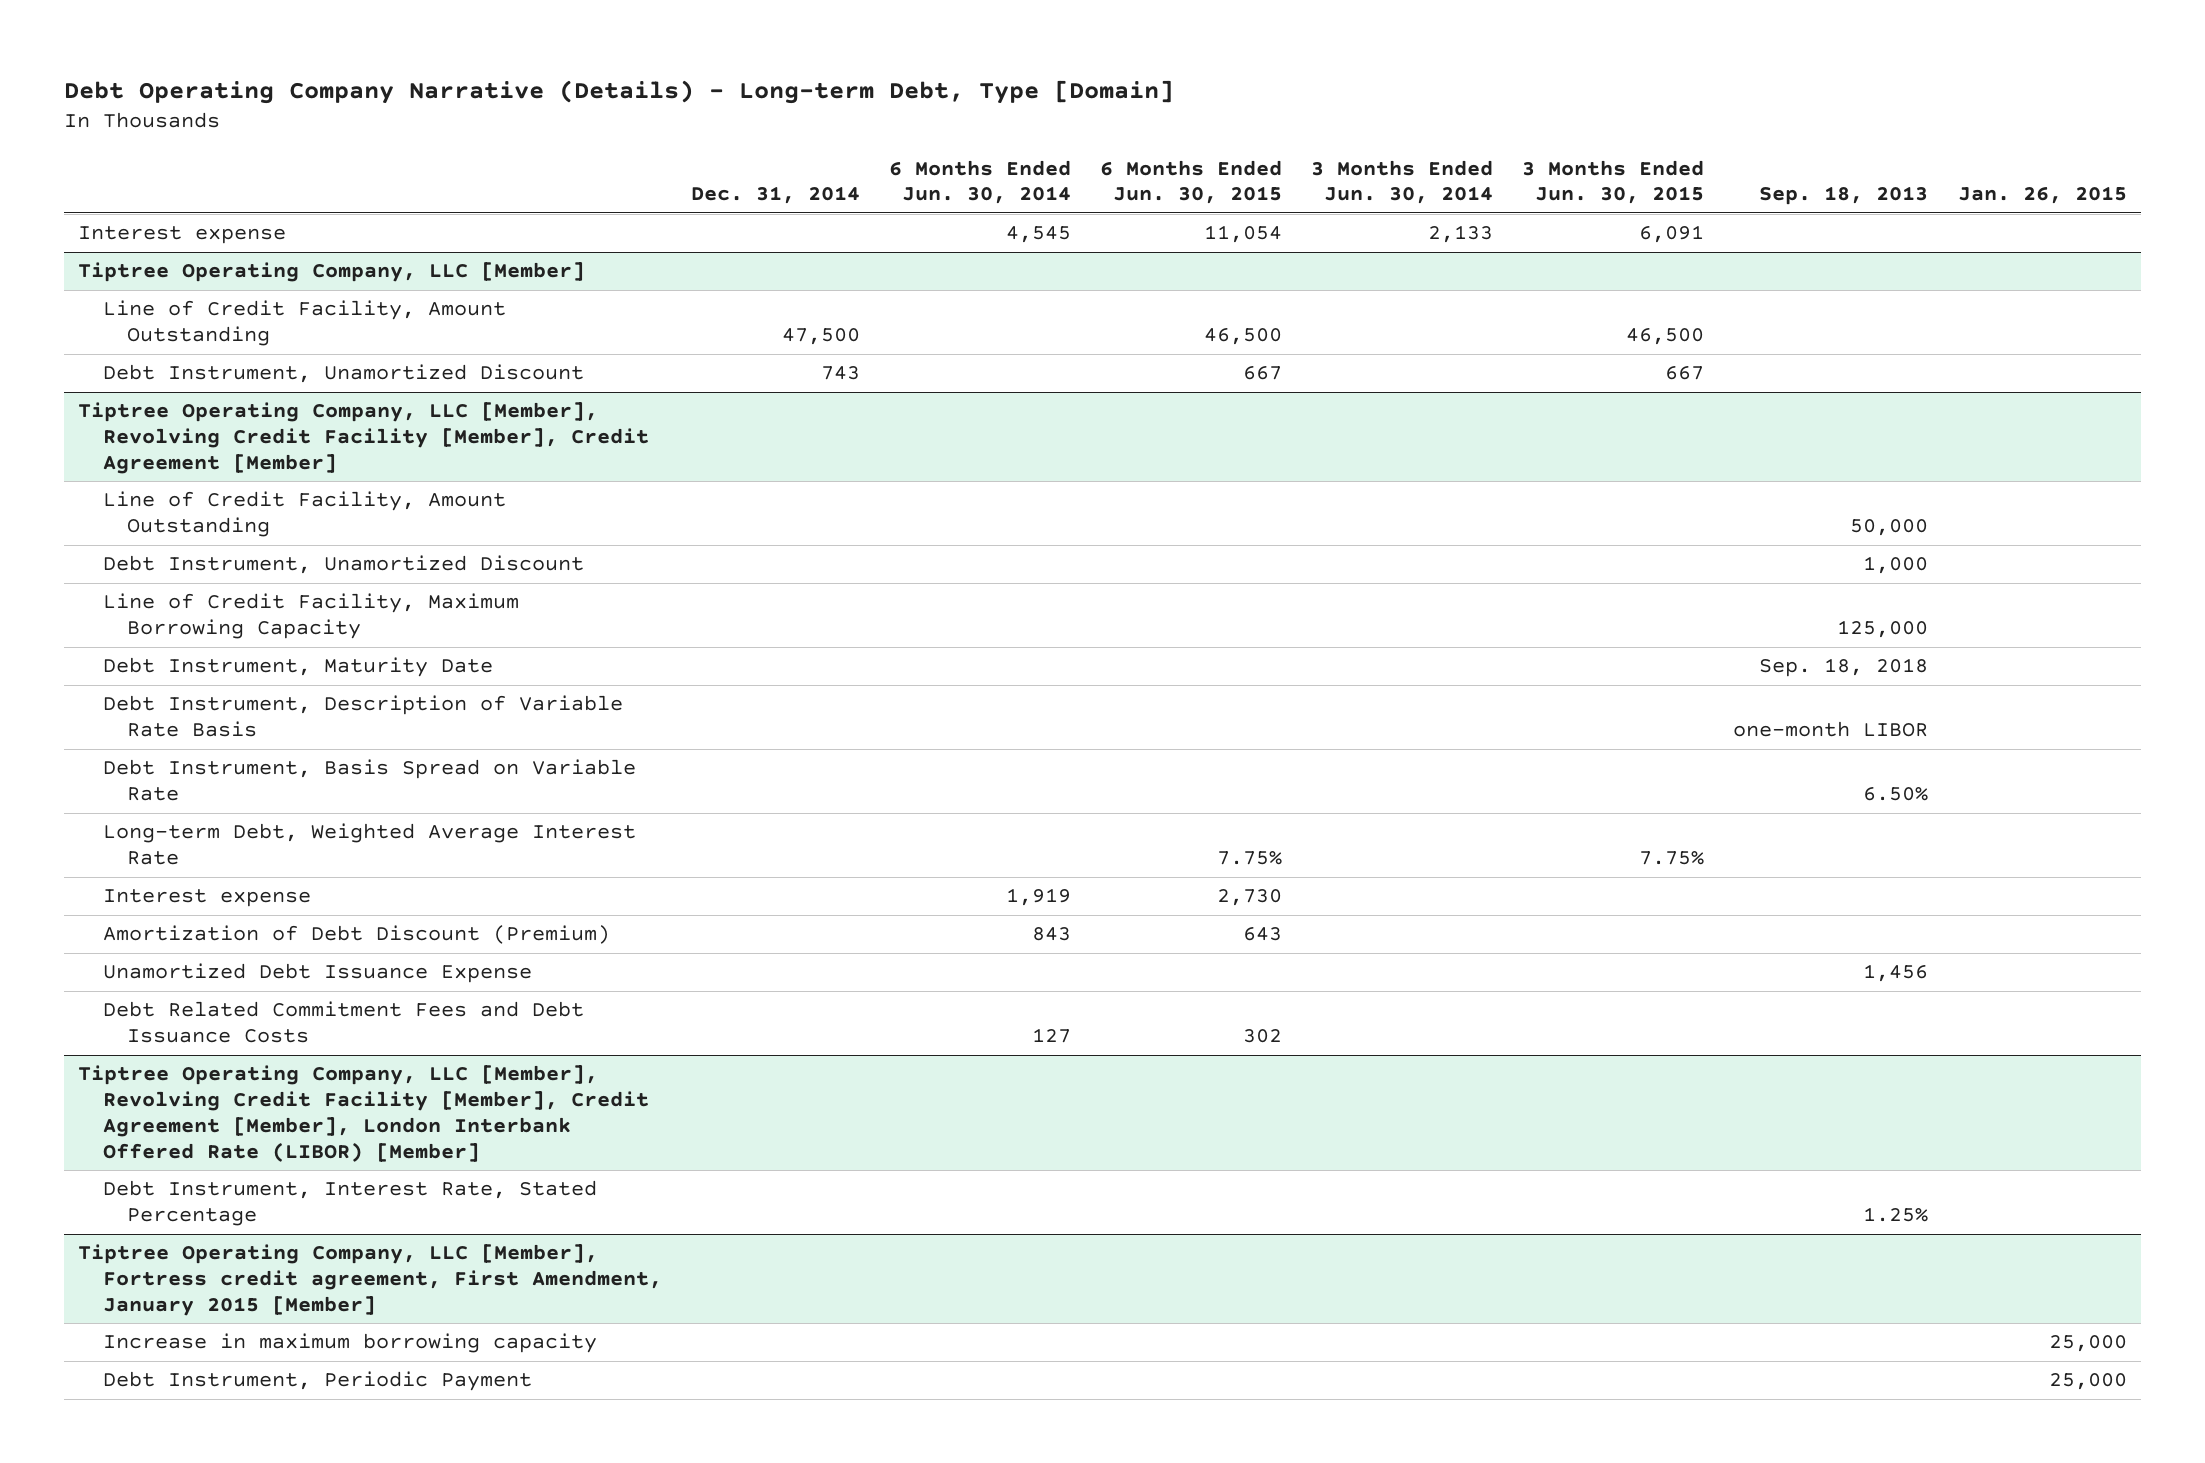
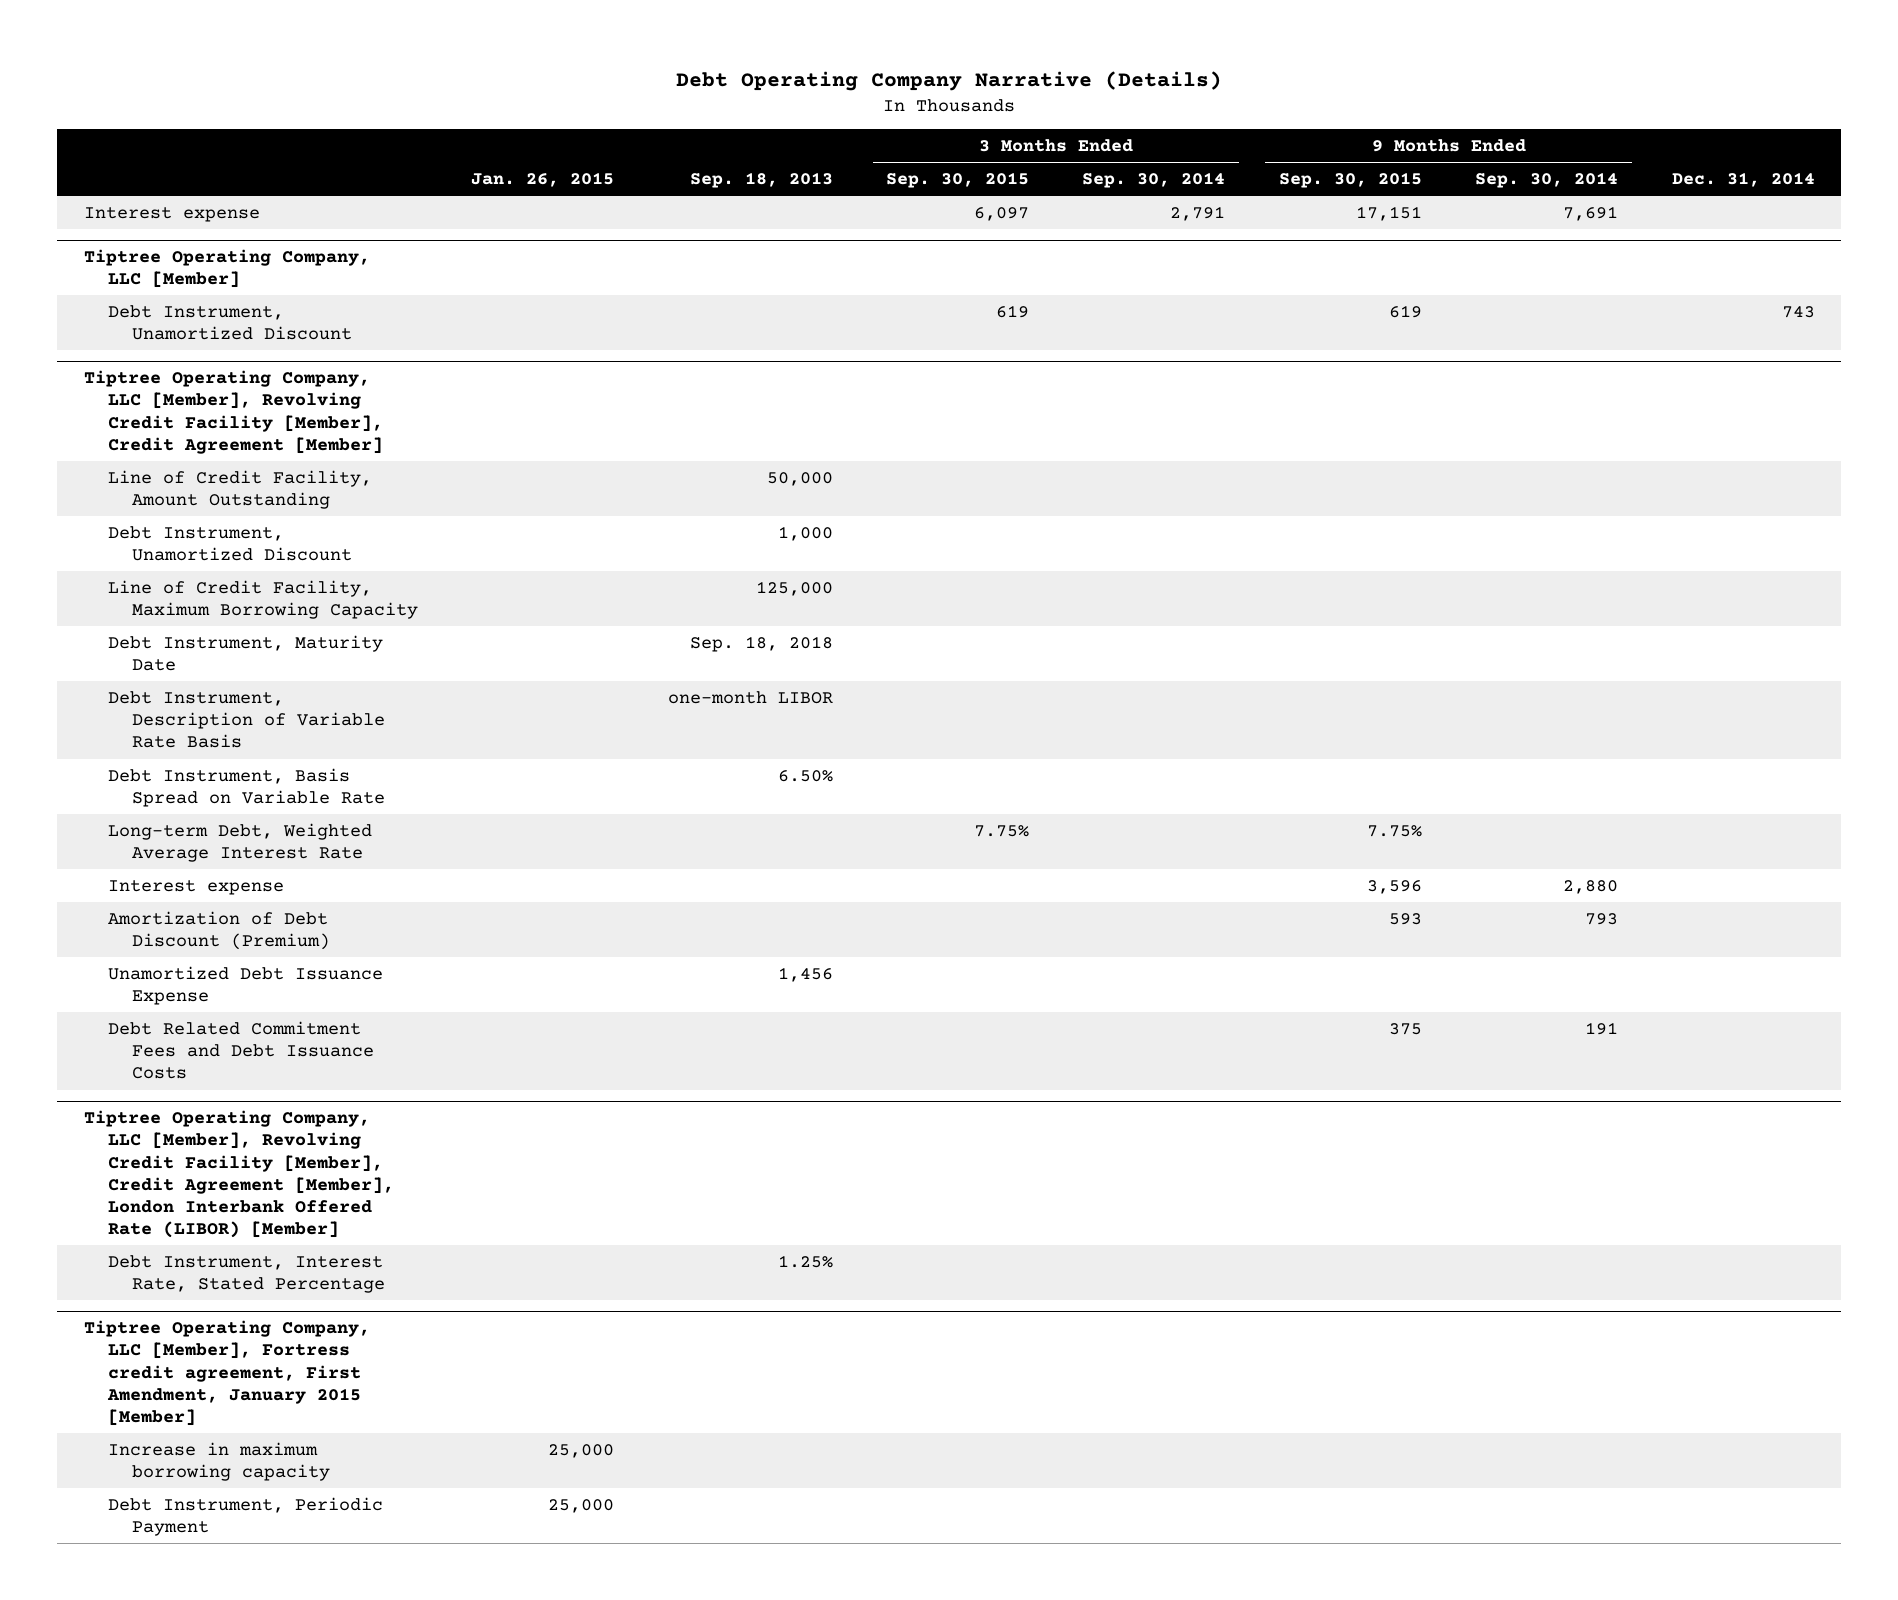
- Debt Operating Company Narrative (Details) - Long-term Debt, Type [Domain]
+ Debt Operating Company Narrative (Details)
- | Dec. 31, 2014 | 6 Months Ended Jun. 30, 2014 | 6 Months Ended Jun. 30, 2015 | 3 Months Ended Jun. 30, 2014 | 3 Months Ended Jun. 30, 2015 | Sep. 18, 2013 | Jan. 26, 2015
+ | Jan. 26, 2015 | Sep. 18, 2013 | 3 Months Ended Sep. 30, 2015 | 3 Months Ended Sep. 30, 2014 | 9 Months Ended Sep. 30, 2015 | 9 Months Ended Sep. 30, 2014 | Dec. 31, 2014
@ Tiptree Operating Company, LLC [Member]
- Line of Credit Facility, Amount Outstanding | 47,500 | | 46,500 | | 46,500 | |

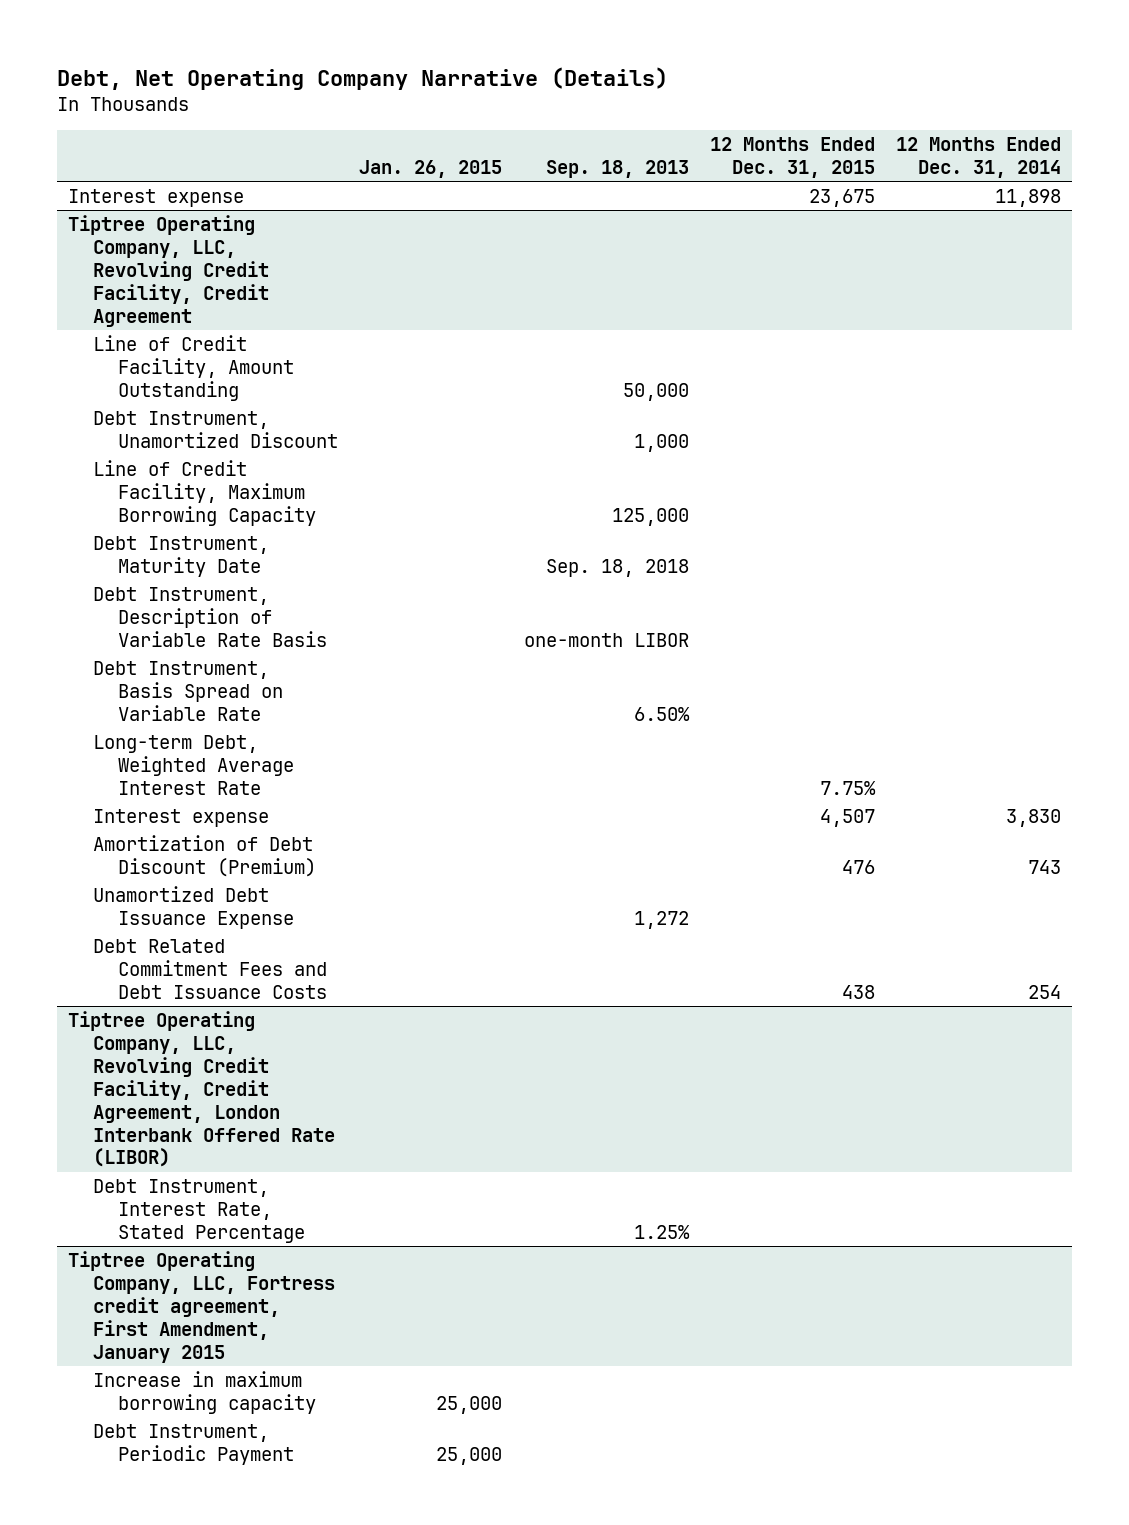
- Debt Operating Company Narrative (Details)
+ Debt, Net Operating Company Narrative (Details)
- | Jan. 26, 2015 | Sep. 18, 2013 | 3 Months Ended Sep. 30, 2015 | 3 Months Ended Sep. 30, 2014 | 9 Months Ended Sep. 30, 2015 | 9 Months Ended Sep. 30, 2014 | Dec. 31, 2014
+ | Jan. 26, 2015 | Sep. 18, 2013 | 12 Months Ended Dec. 31, 2015 | 12 Months Ended Dec. 31, 2014
- Tiptree Operating Company, LLC [Member]
- Debt Instrument, Unamortized Discount | | | 619 | | 619 | | 743
- Tiptree Operating Company, LLC [Member], Revolving Credit Facility [Member], Credit Agreement [Member]
+ Tiptree Operating Company, LLC, Revolving Credit Facility, Credit Agreement
- Unamortized Debt Issuance Expense | | 1,456 | | | | |
+ Unamortized Debt Issuance Expense | | 1,272 | |
- Tiptree Operating Company, LLC [Member], Revolving Credit Facility [Member], Credit Agreement [Member], London Interbank Offered Rate (LIBOR) [Member]
+ Tiptree Operating Company, LLC, Revolving Credit Facility, Credit Agreement, London Interbank Offered Rate (LIBOR)
- Tiptree Operating Company, LLC [Member], Fortress credit agreement, First Amendment, January 2015 [Member]
+ Tiptree Operating Company, LLC, Fortress credit agreement, First Amendment, January 2015

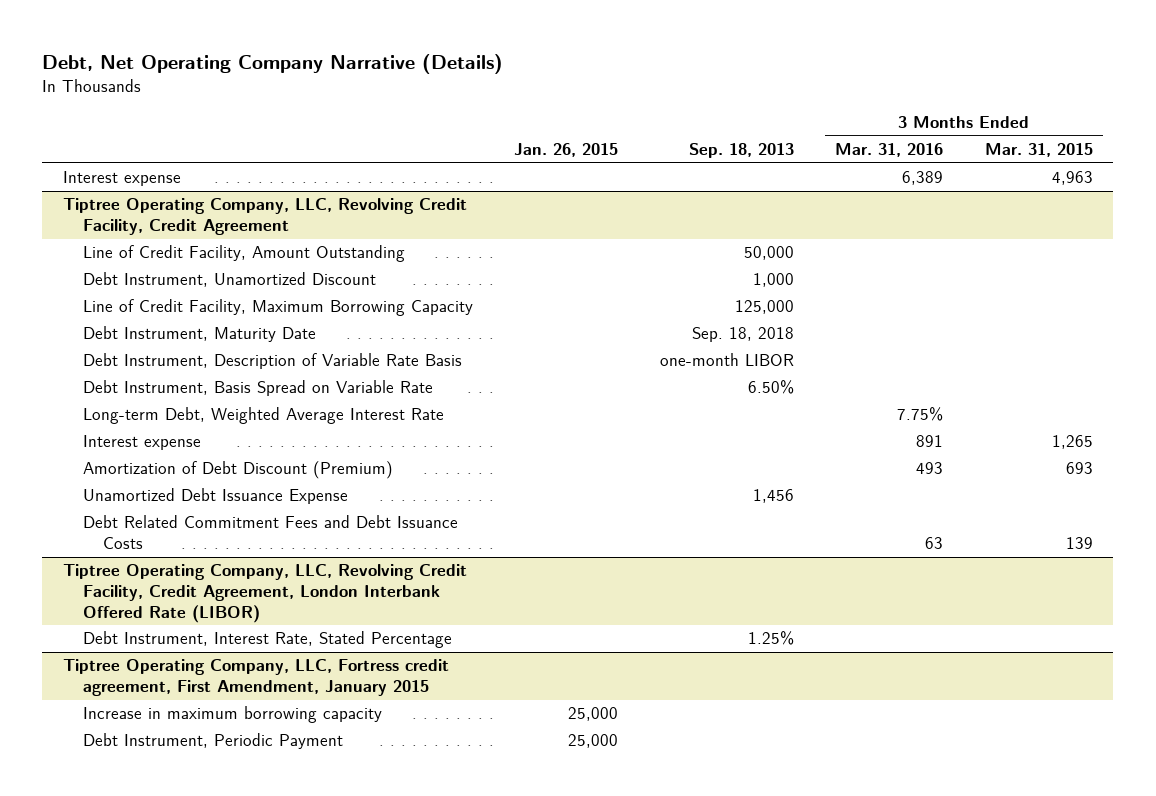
- | Jan. 26, 2015 | Sep. 18, 2013 | 12 Months Ended Dec. 31, 2015 | 12 Months Ended Dec. 31, 2014
+ | Jan. 26, 2015 | Sep. 18, 2013 | 3 Months Ended Mar. 31, 2016 | 3 Months Ended Mar. 31, 2015
@ Tiptree Operating Company, LLC, Revolving Credit Facility, Credit Agreement
- Unamortized Debt Issuance Expense | | 1,272 | |
+ Unamortized Debt Issuance Expense | | 1,456 | |

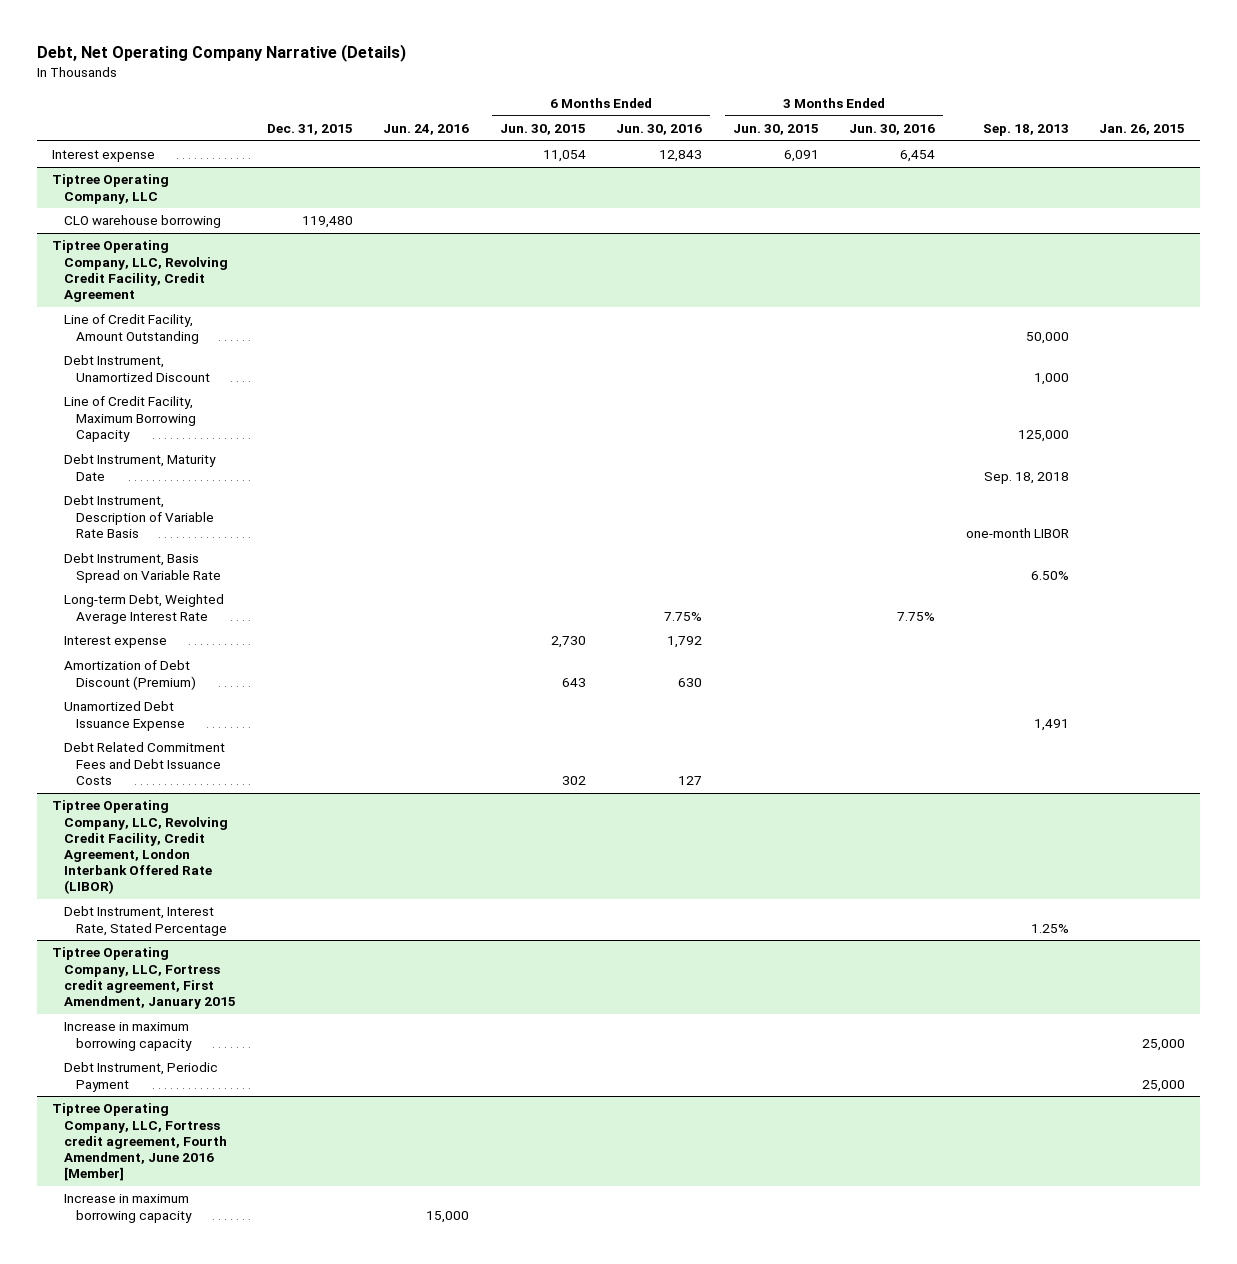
- | Jan. 26, 2015 | Sep. 18, 2013 | 3 Months Ended Mar. 31, 2016 | 3 Months Ended Mar. 31, 2015
+ | Dec. 31, 2015 | Jun. 24, 2016 | 6 Months Ended Jun. 30, 2015 | 6 Months Ended Jun. 30, 2016 | 3 Months Ended Jun. 30, 2015 | 3 Months Ended Jun. 30, 2016 | Sep. 18, 2013 | Jan. 26, 2015
+ Tiptree Operating Company, LLC
+ CLO warehouse borrowing | 119,480 | | | | | | |
@ Tiptree Operating Company, LLC, Revolving Credit Facility, Credit Agreement
- Unamortized Debt Issuance Expense | | 1,456 | |
+ Unamortized Debt Issuance Expense | | | | | | | 1,491 |
+ Tiptree Operating Company, LLC, Fortress credit agreement, Fourth Amendment, June 2016 [Member]
+ Increase in maximum borrowing capacity | | 15,000 | | | | | |

